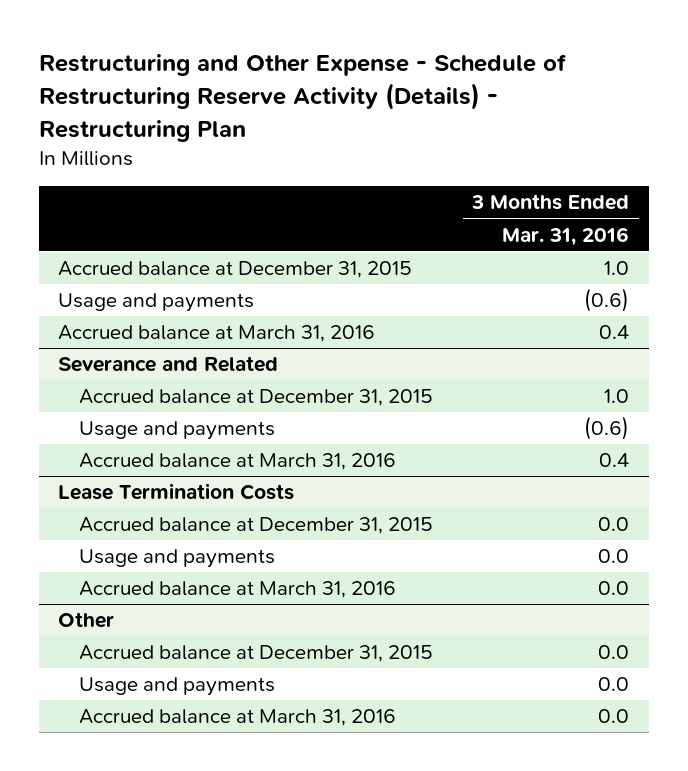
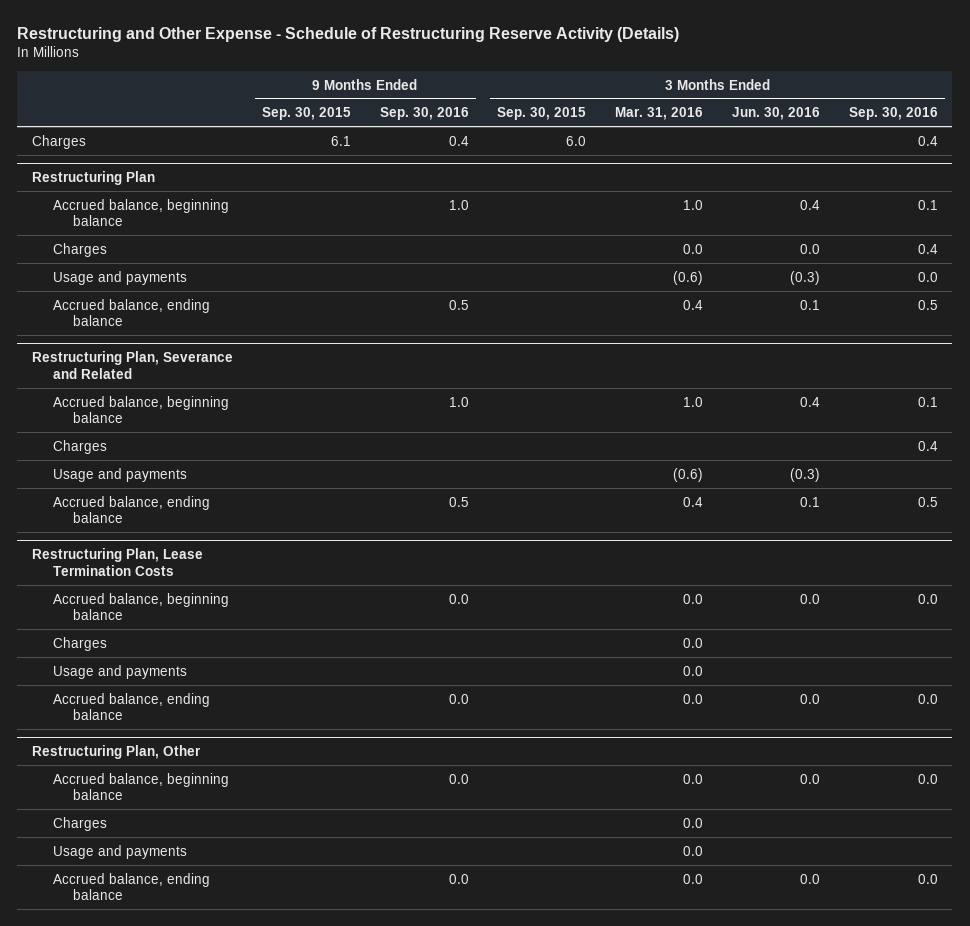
- Restructuring and Other Expense - Schedule of Restructuring Reserve Activity (Details) - Restructuring Plan
+ Restructuring and Other Expense - Schedule of Restructuring Reserve Activity (Details)
- | 3 Months Ended Mar. 31, 2016
+ | 9 Months Ended Sep. 30, 2015 | 9 Months Ended Sep. 30, 2016 | 3 Months Ended Sep. 30, 2015 | 3 Months Ended Mar. 31, 2016 | 3 Months Ended Jun. 30, 2016 | 3 Months Ended Sep. 30, 2016
- Accrued balance at December 31, 2015 | 1.0
+ Charges | 6.1 | 0.4 | 6.0 | | | 0.4
+ Restructuring Plan
+ Accrued balance, beginning balance | | 1.0 | | 1.0 | 0.4 | 0.1
+ Charges | | | | 0.0 | 0.0 | 0.4
- Accrued balance at March 31, 2016 | 0.4
- Severance and Related
- Accrued balance at December 31, 2015 | 1.0
+ Accrued balance, ending balance | | 0.5 | | 0.4 | 0.1 | 0.5
+ Restructuring Plan, Severance and Related
+ Accrued balance, beginning balance | | 1.0 | | 1.0 | 0.4 | 0.1
+ Charges | | | | | | 0.4
- Accrued balance at March 31, 2016 | 0.4
- Lease Termination Costs
- Accrued balance at December 31, 2015 | 0.0
+ Accrued balance, ending balance | | 0.5 | | 0.4 | 0.1 | 0.5
+ Restructuring Plan, Lease Termination Costs
+ Accrued balance, beginning balance | | 0.0 | | 0.0 | 0.0 | 0.0
+ Charges | | | | 0.0 | |
- Accrued balance at March 31, 2016 | 0.0
- Other
- Accrued balance at December 31, 2015 | 0.0
+ Accrued balance, ending balance | | 0.0 | | 0.0 | 0.0 | 0.0
+ Restructuring Plan, Other
+ Accrued balance, beginning balance | | 0.0 | | 0.0 | 0.0 | 0.0
+ Charges | | | | 0.0 | |
- Accrued balance at March 31, 2016 | 0.0
+ Accrued balance, ending balance | | 0.0 | | 0.0 | 0.0 | 0.0

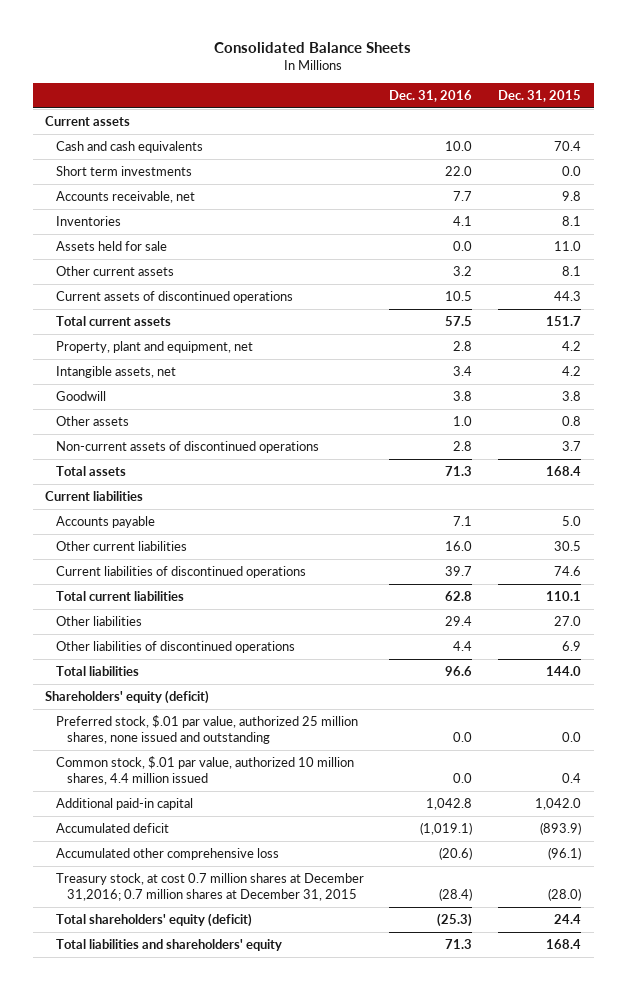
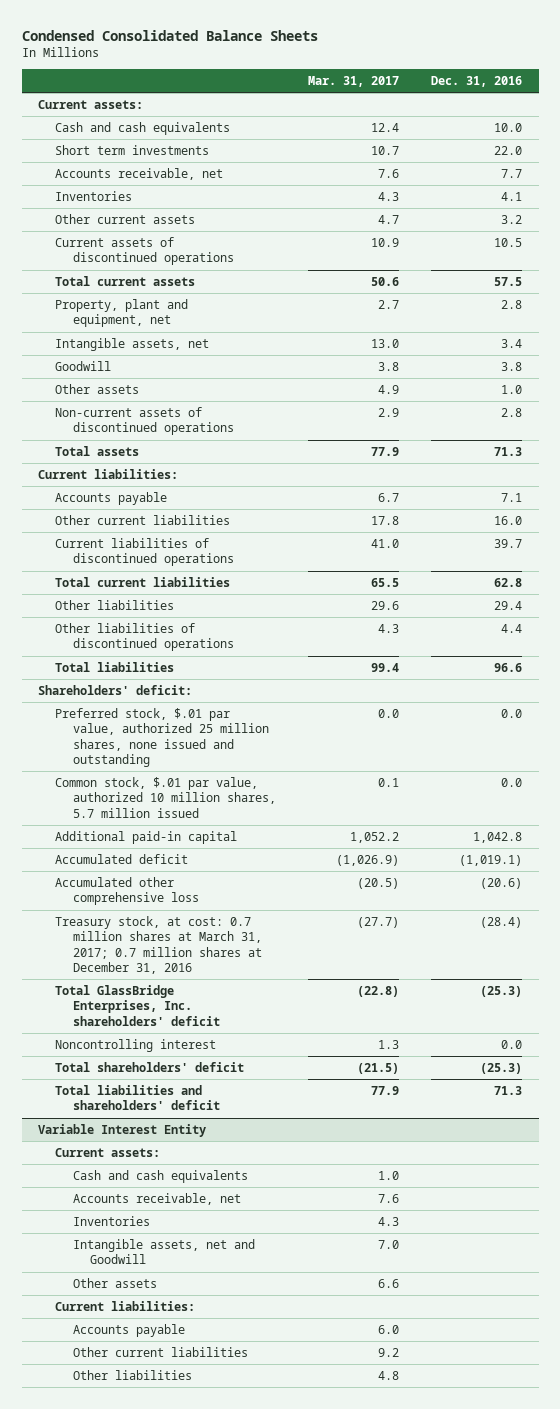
- Consolidated Balance Sheets
+ Condensed Consolidated Balance Sheets
- | Dec. 31, 2016 | Dec. 31, 2015
+ | Mar. 31, 2017 | Dec. 31, 2016
- Current assets
+ Current assets:
- Assets held for sale | 0.0 | 11.0
- Current liabilities
+ Current liabilities:
- Shareholders' equity (deficit)
+ Shareholders' deficit:
- Common stock, $.01 par value, authorized 10 million shares, 4.4 million issued | 0.0 | 0.4
+ Common stock, $.01 par value, authorized 10 million shares, 5.7 million issued | 0.1 | 0.0
- Treasury stock, at cost 0.7 million shares at December 31,2016; 0.7 million shares at December 31, 2015 | (28.4) | (28.0)
- Total shareholders' equity (deficit) | (25.3) | 24.4
- Total liabilities and shareholders' equity | 71.3 | 168.4
+ Treasury stock, at cost: 0.7 million shares at March 31, 2017; 0.7 million shares at December 31, 2016 | (27.7) | (28.4)
+ Total GlassBridge Enterprises, Inc. shareholders' deficit | (22.8) | (25.3)
+ Noncontrolling interest | 1.3 | 0.0
+ Total shareholders' deficit | (21.5) | (25.3)
+ Total liabilities and shareholders' deficit | 77.9 | 71.3
+ Variable Interest Entity
+ Current assets:
+ Cash and cash equivalents | 1.0 |
+ Accounts receivable, net | 7.6 |
+ Inventories | 4.3 |
+ Intangible assets, net and Goodwill | 7.0 |
+ Other assets | 6.6 |
+ Current liabilities:
+ Accounts payable | 6.0 |
+ Other current liabilities | 9.2 |
+ Other liabilities | 4.8 |

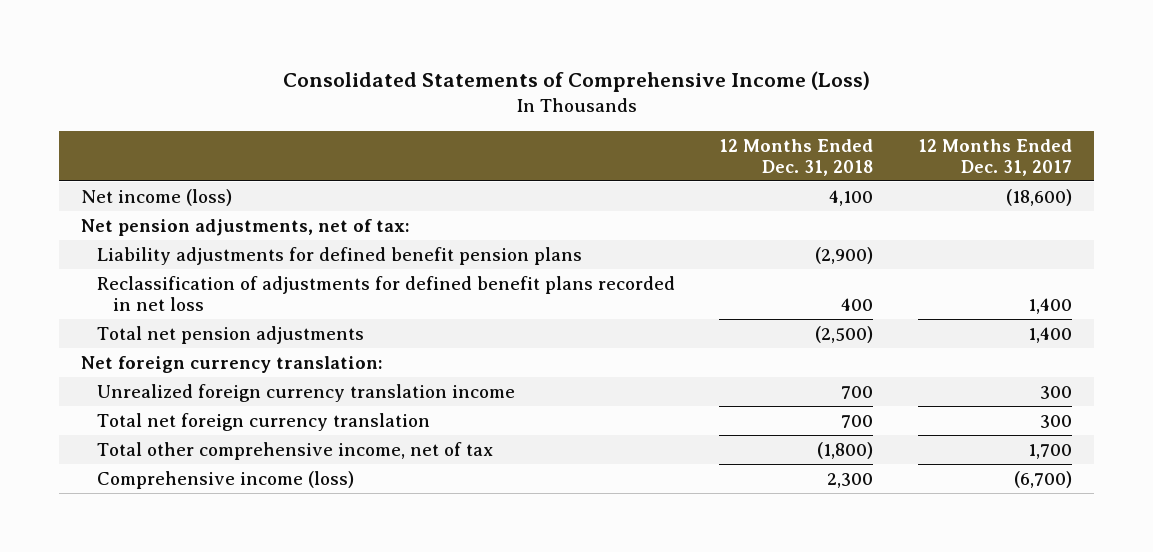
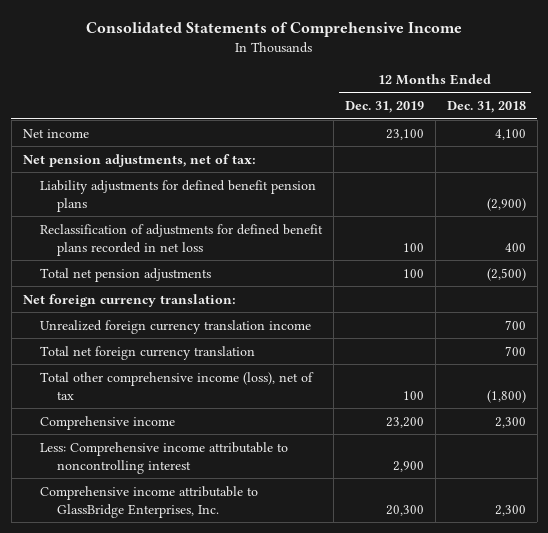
- Consolidated Statements of Comprehensive Income (Loss)
+ Consolidated Statements of Comprehensive Income
- | 12 Months Ended Dec. 31, 2018 | 12 Months Ended Dec. 31, 2017
+ | 12 Months Ended Dec. 31, 2019 | 12 Months Ended Dec. 31, 2018
- Net income (loss) | 4,100 | (18,600)
+ Net income | 23,100 | 4,100
- Total other comprehensive income, net of tax | (1,800) | 1,700
- Comprehensive income (loss) | 2,300 | (6,700)
+ Total other comprehensive income (loss), net of tax | 100 | (1,800)
+ Comprehensive income | 23,200 | 2,300
+ Less: Comprehensive income attributable to noncontrolling interest | 2,900 |
+ Comprehensive income attributable to GlassBridge Enterprises, Inc. | 20,300 | 2,300

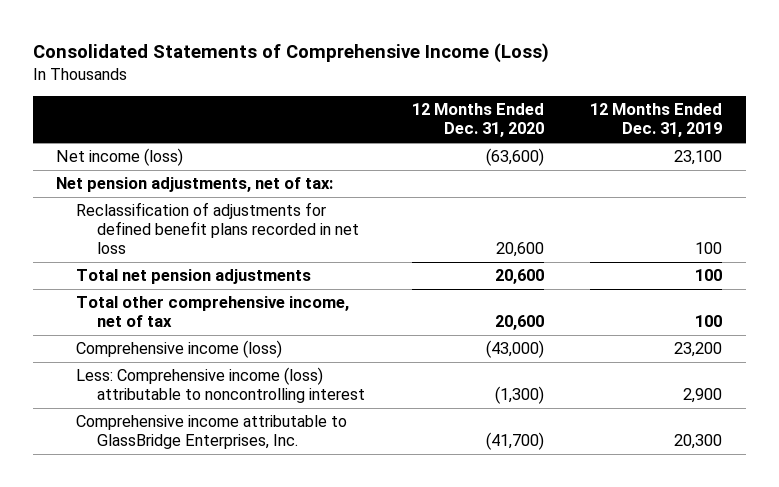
- Consolidated Statements of Comprehensive Income
+ Consolidated Statements of Comprehensive Income (Loss)
- | 12 Months Ended Dec. 31, 2019 | 12 Months Ended Dec. 31, 2018
+ | 12 Months Ended Dec. 31, 2020 | 12 Months Ended Dec. 31, 2019
- Net income | 23,100 | 4,100
+ Net income (loss) | (63,600) | 23,100
- Liability adjustments for defined benefit pension plans | | (2,900)
- Net foreign currency translation:
- Unrealized foreign currency translation income | | 700
- Total net foreign currency translation | | 700
- Total other comprehensive income (loss), net of tax | 100 | (1,800)
- Comprehensive income | 23,200 | 2,300
- Less: Comprehensive income attributable to noncontrolling interest | 2,900 |
+ Total other comprehensive income, net of tax | 20,600 | 100
+ Comprehensive income (loss) | (43,000) | 23,200
+ Less: Comprehensive income (loss) attributable to noncontrolling interest | (1,300) | 2,900

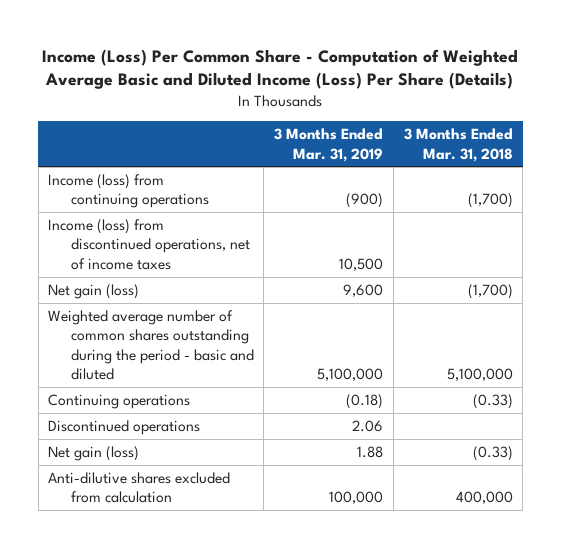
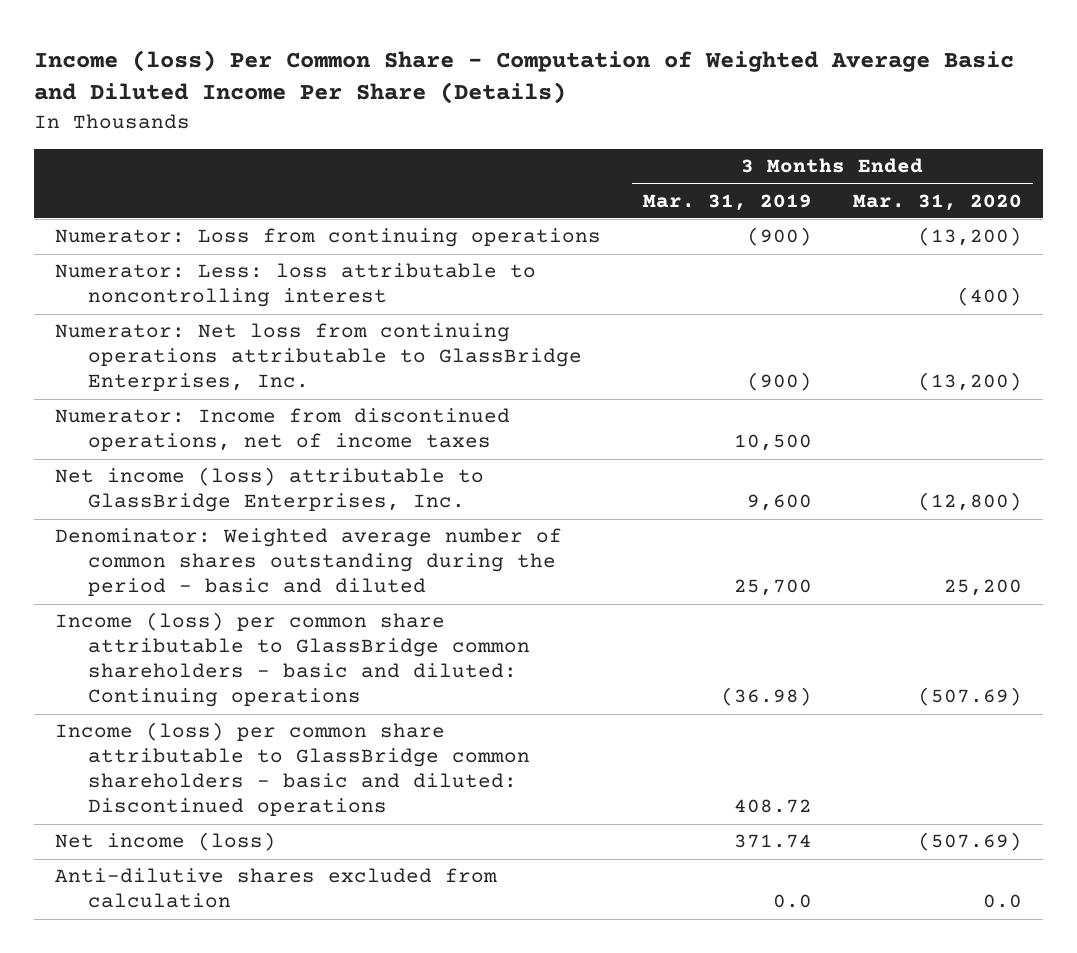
- Income (Loss) Per Common Share - Computation of Weighted Average Basic and Diluted Income (Loss) Per Share (Details)
+ Income (loss) Per Common Share - Computation of Weighted Average Basic and Diluted Income Per Share (Details)
- | 3 Months Ended Mar. 31, 2019 | 3 Months Ended Mar. 31, 2018
+ | 3 Months Ended Mar. 31, 2019 | 3 Months Ended Mar. 31, 2020
- Income (loss) from continuing operations | (900) | (1,700)
- Income (loss) from discontinued operations, net of income taxes | 10,500 |
- Net gain (loss) | 9,600 | (1,700)
- Weighted average number of common shares outstanding during the period - basic and diluted | 5,100,000 | 5,100,000
- Continuing operations | (0.18) | (0.33)
- Discontinued operations | 2.06 |
- Net gain (loss) | 1.88 | (0.33)
- Anti-dilutive shares excluded from calculation | 100,000 | 400,000
+ Numerator: Loss from continuing operations | (900) | (13,200)
+ Numerator: Less: loss attributable to noncontrolling interest | | (400)
+ Numerator: Net loss from continuing operations attributable to GlassBridge Enterprises, Inc. | (900) | (13,200)
+ Numerator: Income from discontinued operations, net of income taxes | 10,500 |
+ Net income (loss) attributable to GlassBridge Enterprises, Inc. | 9,600 | (12,800)
+ Denominator: Weighted average number of common shares outstanding during the period - basic and diluted | 25,700 | 25,200
+ Income (loss) per common share attributable to GlassBridge common shareholders - basic and diluted: Continuing operations | (36.98) | (507.69)
+ Income (loss) per common share attributable to GlassBridge common shareholders - basic and diluted: Discontinued operations | 408.72 |
+ Net income (loss) | 371.74 | (507.69)
+ Anti-dilutive shares excluded from calculation | 0.0 | 0.0

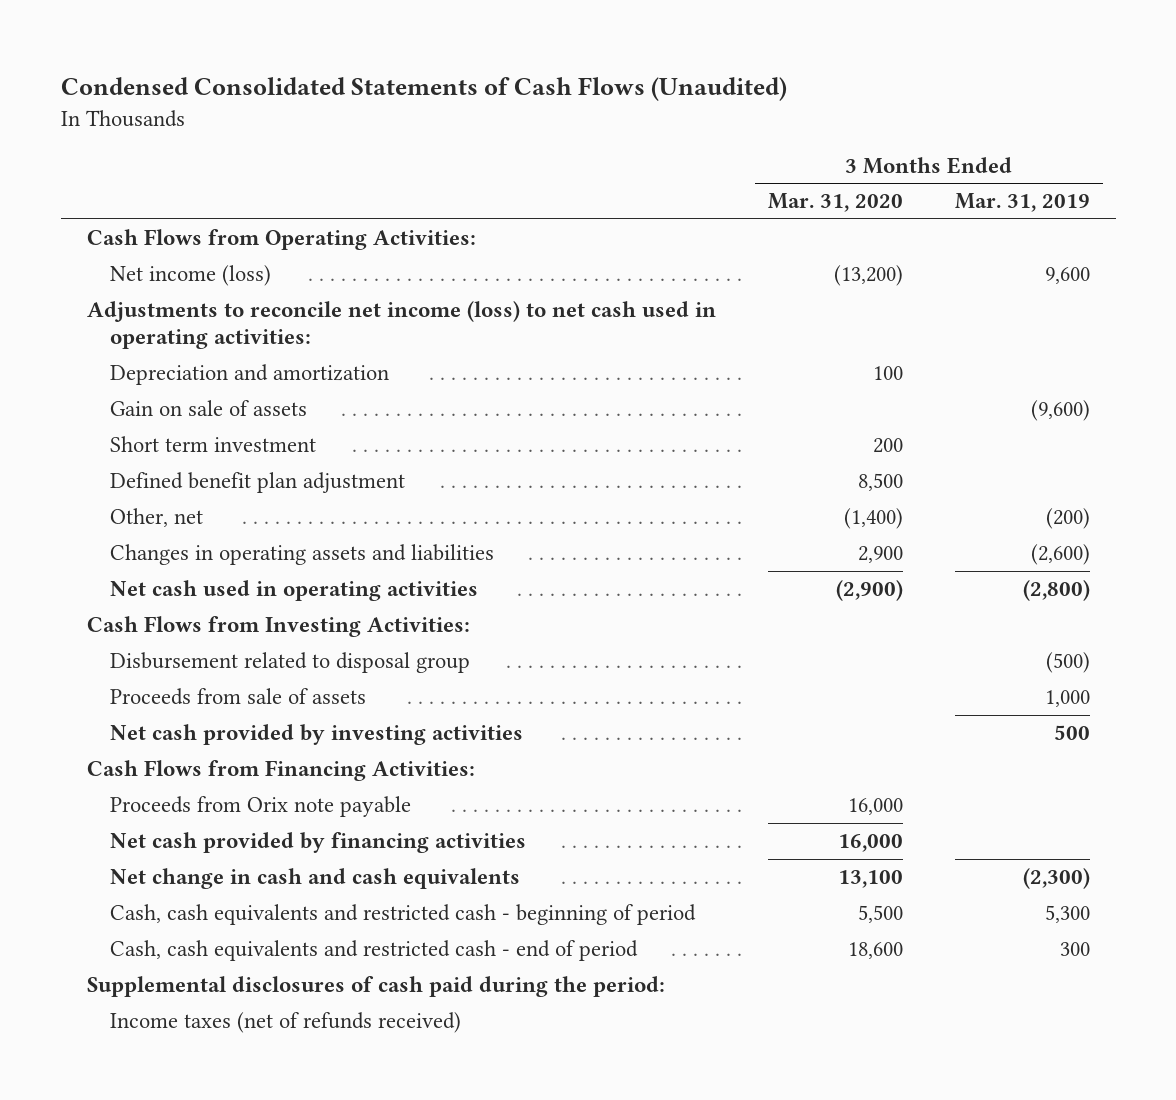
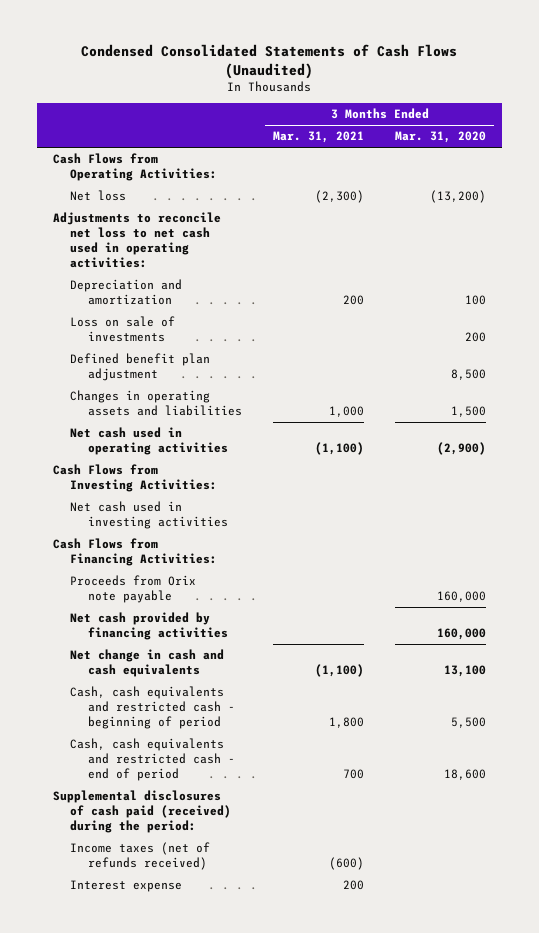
- | 3 Months Ended Mar. 31, 2020 | 3 Months Ended Mar. 31, 2019
+ | 3 Months Ended Mar. 31, 2021 | 3 Months Ended Mar. 31, 2020
- Net income (loss) | (13,200) | 9,600
- Adjustments to reconcile net income (loss) to net cash used in operating activities:
+ Net loss | (2,300) | (13,200)
+ Adjustments to reconcile net loss to net cash used in operating activities:
- Gain on sale of assets | | (9,600)
- Short term investment | 200 |
+ Loss on sale of investments | | 200
- Other, net | (1,400) | (200)
- Changes in operating assets and liabilities | 2,900 | (2,600)
+ Changes in operating assets and liabilities | 1,000 | 1,500
- Disbursement related to disposal group | | (500)
- Proceeds from sale of assets | | 1,000
- Net cash provided by investing activities | | 500
+ Net cash used in investing activities
- Proceeds from Orix note payable | 16,000 |
- Net cash provided by financing activities | 16,000 |
+ Proceeds from Orix note payable | | 160,000
+ Net cash provided by financing activities | | 160,000
- Supplemental disclosures of cash paid during the period:
+ Supplemental disclosures of cash paid (received) during the period:
+ Interest expense | 200 |

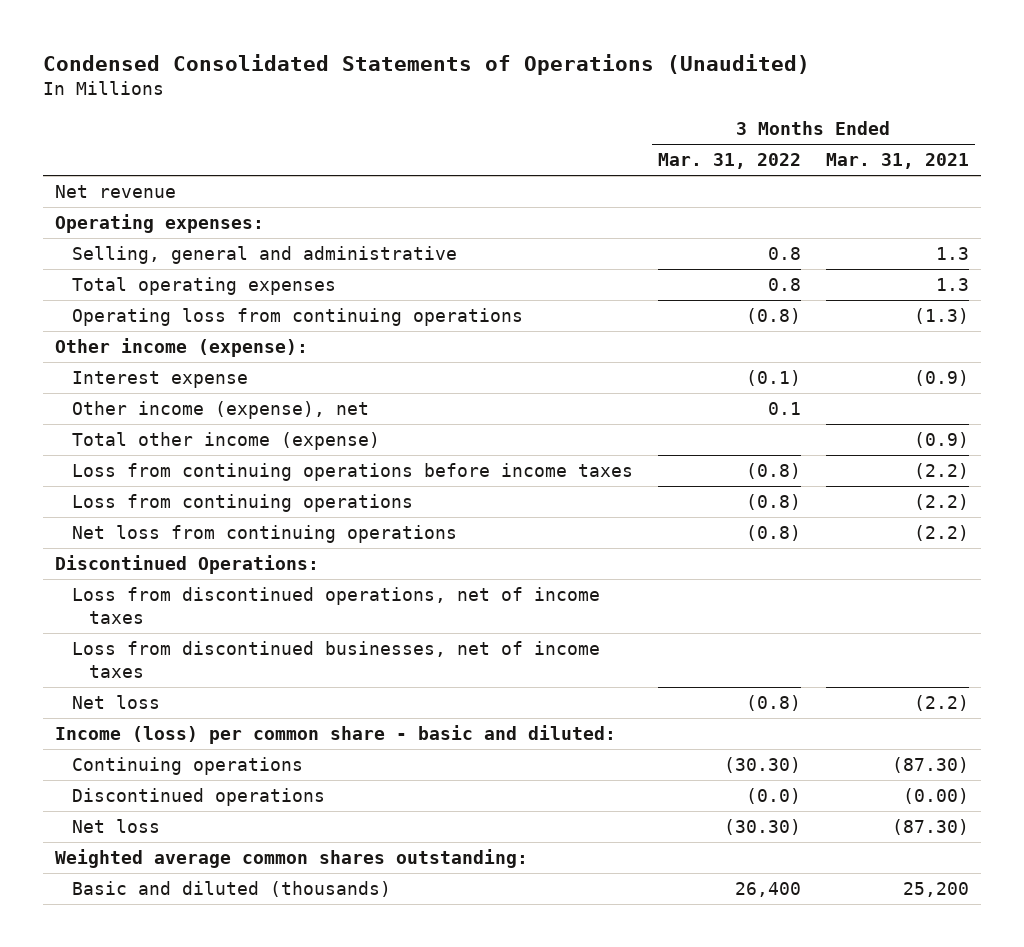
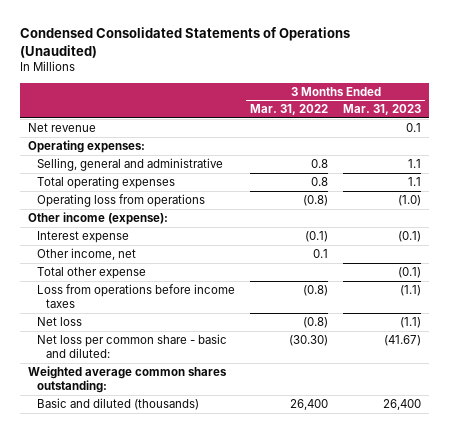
- | 3 Months Ended Mar. 31, 2022 | 3 Months Ended Mar. 31, 2021
+ | 3 Months Ended Mar. 31, 2022 | 3 Months Ended Mar. 31, 2023
- Operating loss from continuing operations | (0.8) | (1.3)
+ Operating loss from operations | (0.8) | (1.0)
- Other income (expense), net | 0.1 |
- Total other income (expense) | | (0.9)
- Loss from continuing operations before income taxes | (0.8) | (2.2)
- Loss from continuing operations | (0.8) | (2.2)
- Net loss from continuing operations | (0.8) | (2.2)
- Discontinued Operations:
- Loss from discontinued operations, net of income taxes
- Loss from discontinued businesses, net of income taxes
+ Other income, net | 0.1 |
+ Total other expense | | (0.1)
+ Loss from operations before income taxes | (0.8) | (1.1)
- Income (loss) per common share - basic and diluted:
- Continuing operations | (30.30) | (87.30)
- Discontinued operations | (0.0) | (0.00)
- Net loss | (30.30) | (87.30)
+ Net loss per common share - basic and diluted: | (30.30) | (41.67)

